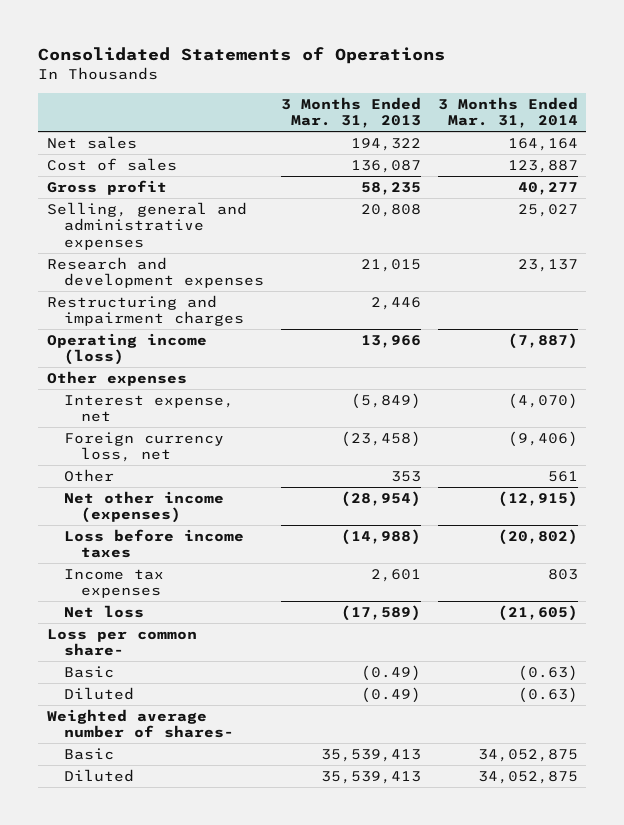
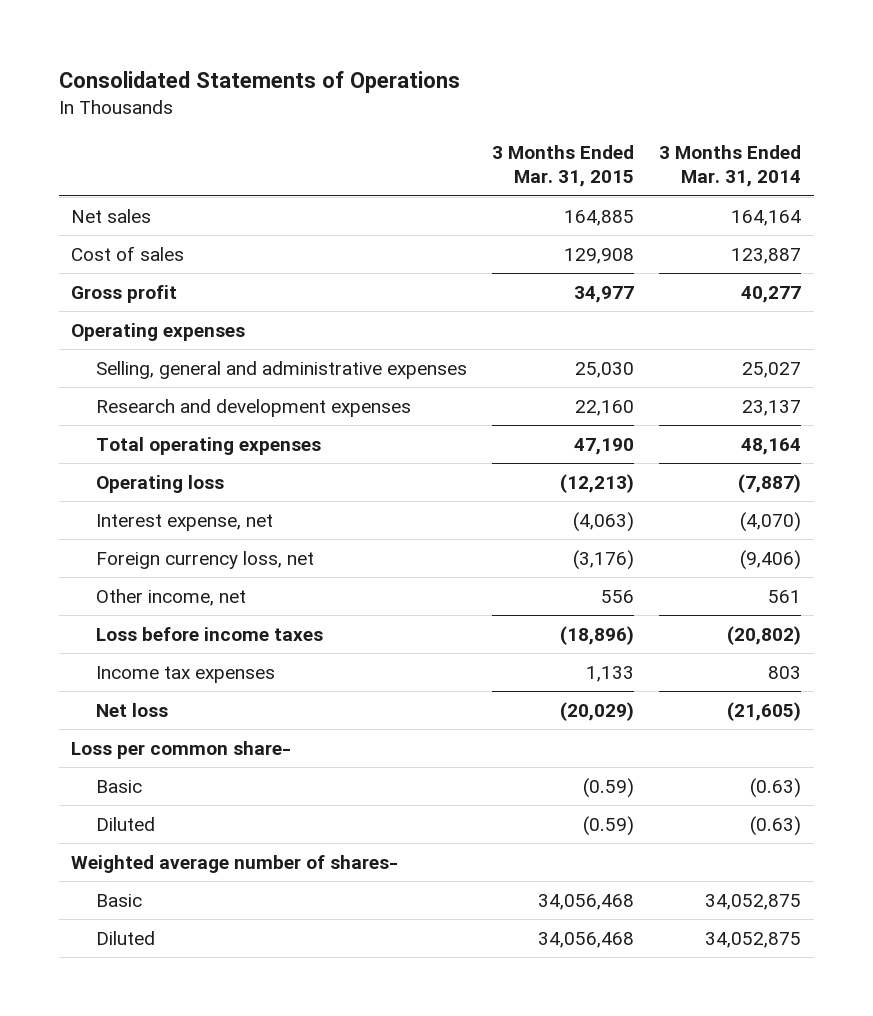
- | 3 Months Ended Mar. 31, 2013 | 3 Months Ended Mar. 31, 2014
+ | 3 Months Ended Mar. 31, 2015 | 3 Months Ended Mar. 31, 2014
+ Operating expenses
- Restructuring and impairment charges | 2,446 |
- Operating income (loss) | 13,966 | (7,887)
- Other expenses
+ Total operating expenses | 47,190 | 48,164
+ Operating loss | (12,213) | (7,887)
- Other | 353 | 561
- Net other income (expenses) | (28,954) | (12,915)
+ Other income, net | 556 | 561

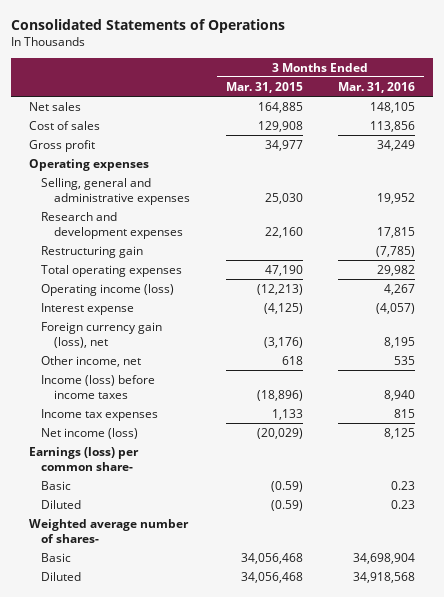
- | 3 Months Ended Mar. 31, 2015 | 3 Months Ended Mar. 31, 2014
+ | 3 Months Ended Mar. 31, 2015 | 3 Months Ended Mar. 31, 2016
+ Restructuring gain | | (7,785)
- Operating loss | (12,213) | (7,887)
- Interest expense, net | (4,063) | (4,070)
- Foreign currency loss, net | (3,176) | (9,406)
- Other income, net | 556 | 561
- Loss before income taxes | (18,896) | (20,802)
+ Operating income (loss) | (12,213) | 4,267
+ Interest expense | (4,125) | (4,057)
+ Foreign currency gain (loss), net | (3,176) | 8,195
+ Other income, net | 618 | 535
+ Income (loss) before income taxes | (18,896) | 8,940
- Net loss | (20,029) | (21,605)
- Loss per common share-
+ Net income (loss) | (20,029) | 8,125
+ Earnings (loss) per common share-

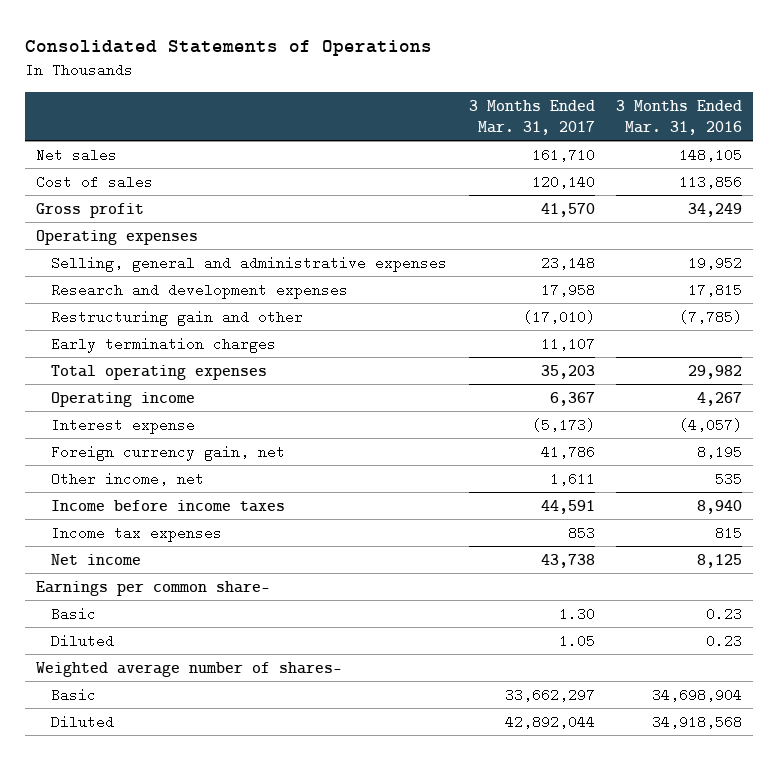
- | 3 Months Ended Mar. 31, 2015 | 3 Months Ended Mar. 31, 2016
+ | 3 Months Ended Mar. 31, 2017 | 3 Months Ended Mar. 31, 2016
- Restructuring gain | | (7,785)
+ Restructuring gain and other | (17,010) | (7,785)
+ Early termination charges | 11,107 |
- Operating income (loss) | (12,213) | 4,267
+ Operating income | 6,367 | 4,267
- Foreign currency gain (loss), net | (3,176) | 8,195
+ Foreign currency gain, net | 41,786 | 8,195
- Income (loss) before income taxes | (18,896) | 8,940
+ Income before income taxes | 44,591 | 8,940
- Net income (loss) | (20,029) | 8,125
- Earnings (loss) per common share-
+ Net income | 43,738 | 8,125
+ Earnings per common share-

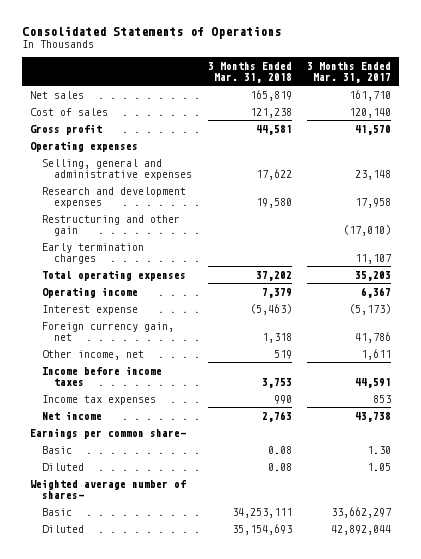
- | 3 Months Ended Mar. 31, 2017 | 3 Months Ended Mar. 31, 2016
+ | 3 Months Ended Mar. 31, 2018 | 3 Months Ended Mar. 31, 2017
- Restructuring gain and other | (17,010) | (7,785)
+ Restructuring and other gain | | (17,010)

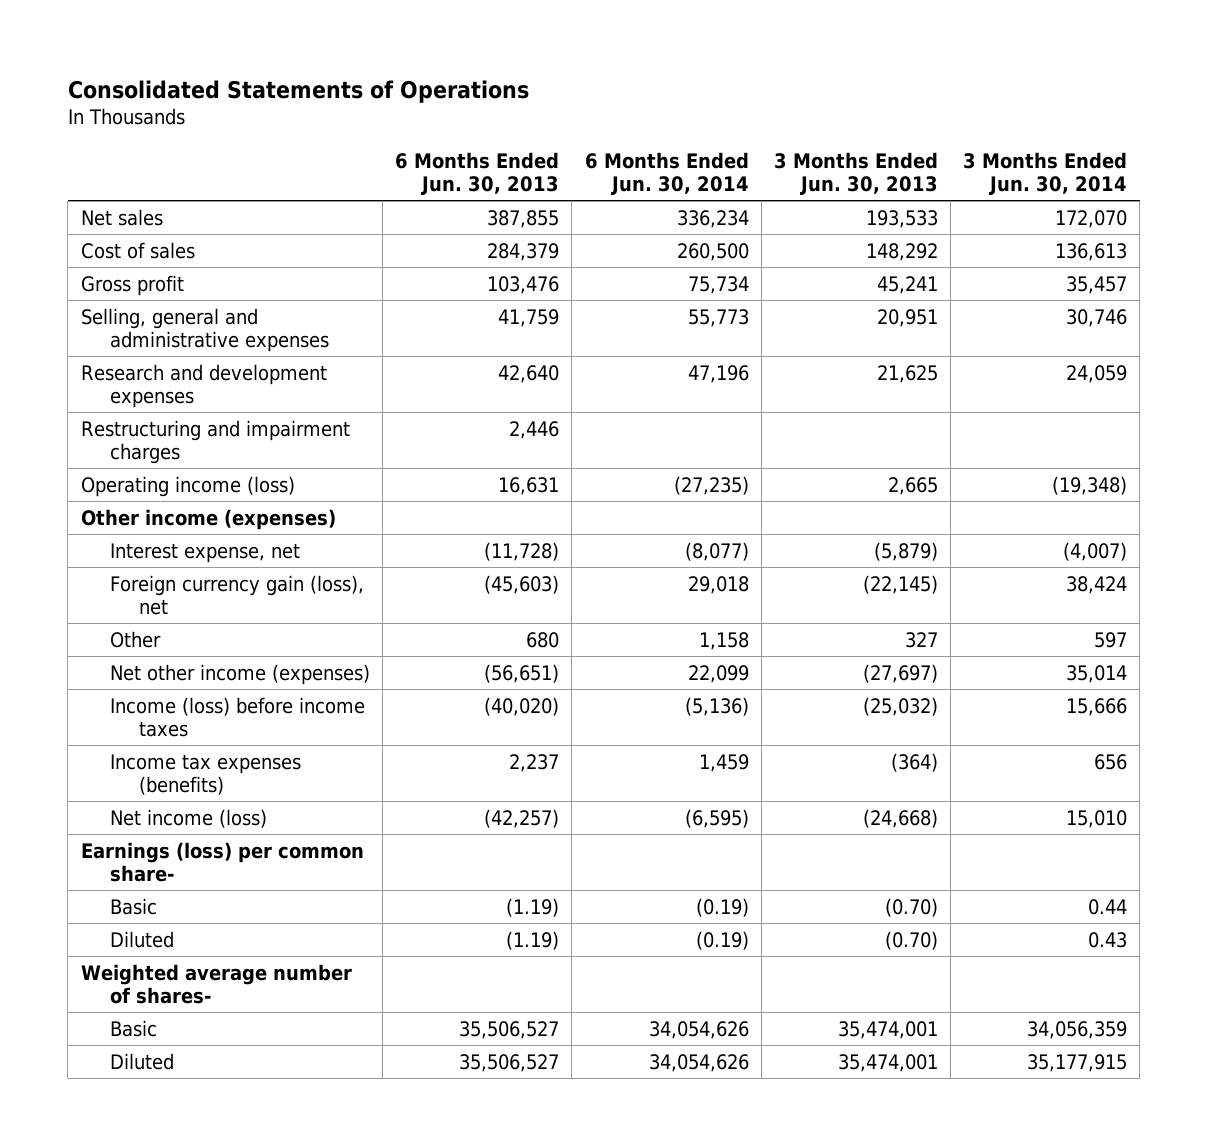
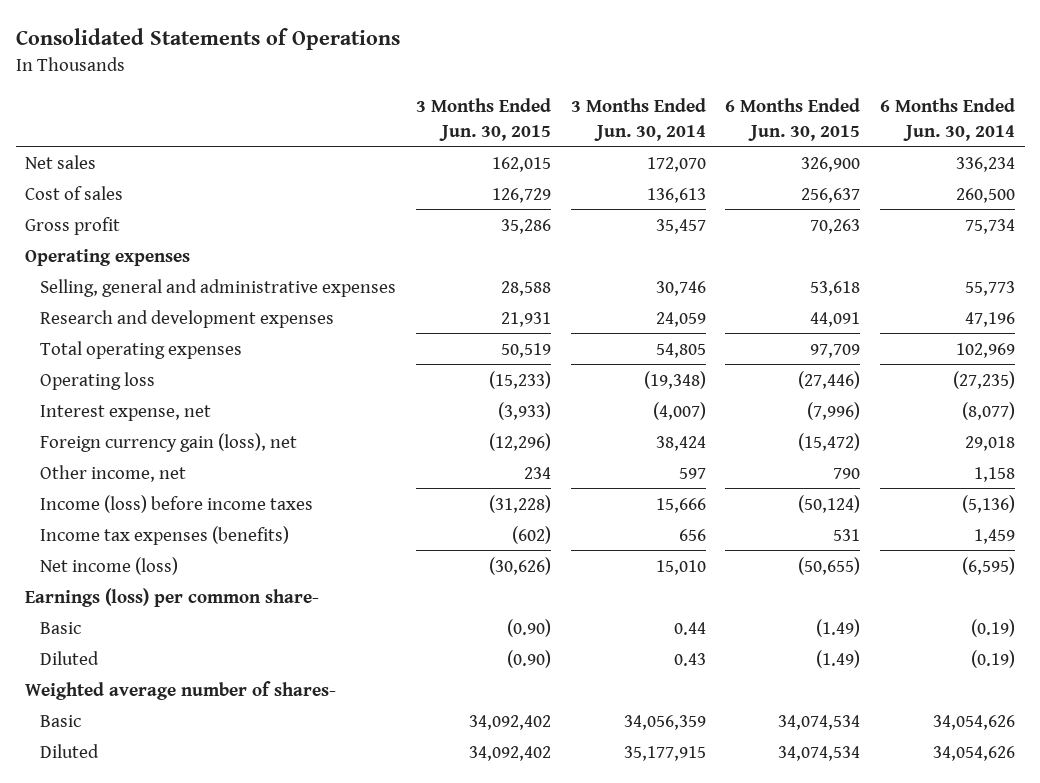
- | 6 Months Ended Jun. 30, 2013 | 6 Months Ended Jun. 30, 2014 | 3 Months Ended Jun. 30, 2013 | 3 Months Ended Jun. 30, 2014
+ | 3 Months Ended Jun. 30, 2015 | 3 Months Ended Jun. 30, 2014 | 6 Months Ended Jun. 30, 2015 | 6 Months Ended Jun. 30, 2014
+ Operating expenses
- Restructuring and impairment charges | 2,446 | | |
- Operating income (loss) | 16,631 | (27,235) | 2,665 | (19,348)
- Other income (expenses)
+ Total operating expenses | 50,519 | 54,805 | 97,709 | 102,969
+ Operating loss | (15,233) | (19,348) | (27,446) | (27,235)
- Other | 680 | 1,158 | 327 | 597
- Net other income (expenses) | (56,651) | 22,099 | (27,697) | 35,014
+ Other income, net | 234 | 597 | 790 | 1,158

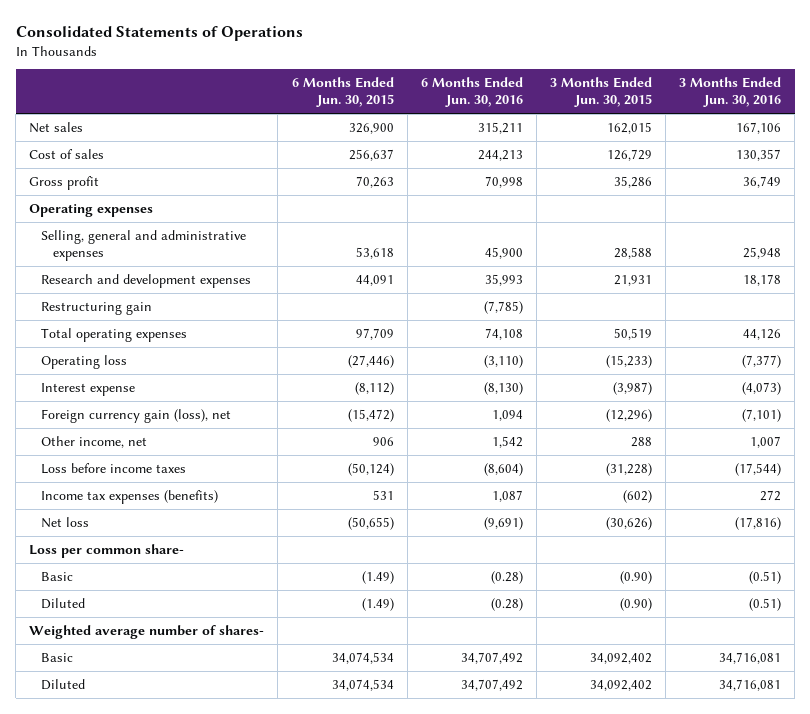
- | 3 Months Ended Jun. 30, 2015 | 3 Months Ended Jun. 30, 2014 | 6 Months Ended Jun. 30, 2015 | 6 Months Ended Jun. 30, 2014
+ | 6 Months Ended Jun. 30, 2015 | 6 Months Ended Jun. 30, 2016 | 3 Months Ended Jun. 30, 2015 | 3 Months Ended Jun. 30, 2016
+ Restructuring gain | | (7,785) | |
- Interest expense, net | (3,933) | (4,007) | (7,996) | (8,077)
+ Interest expense | (8,112) | (8,130) | (3,987) | (4,073)
- Other income, net | 234 | 597 | 790 | 1,158
- Income (loss) before income taxes | (31,228) | 15,666 | (50,124) | (5,136)
+ Other income, net | 906 | 1,542 | 288 | 1,007
+ Loss before income taxes | (50,124) | (8,604) | (31,228) | (17,544)
- Net income (loss) | (30,626) | 15,010 | (50,655) | (6,595)
- Earnings (loss) per common share-
+ Net loss | (50,655) | (9,691) | (30,626) | (17,816)
+ Loss per common share-

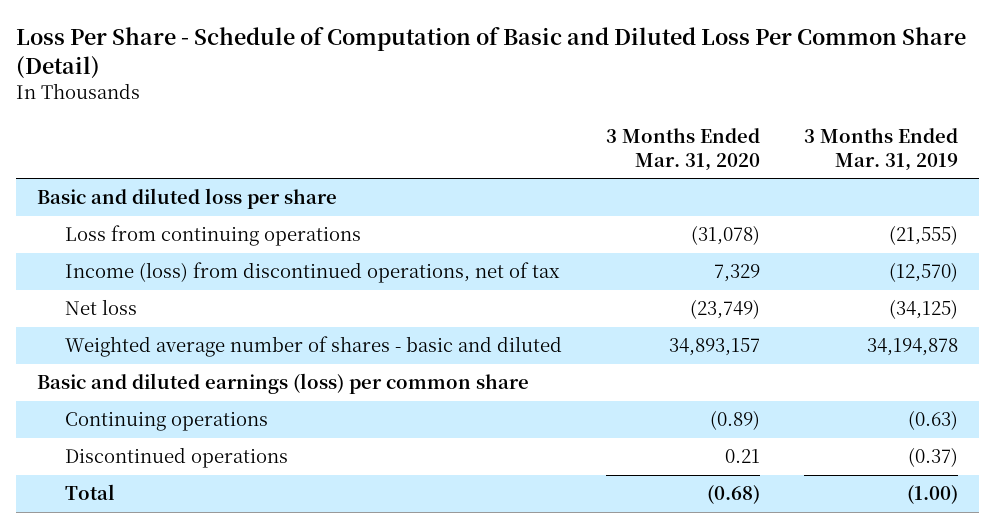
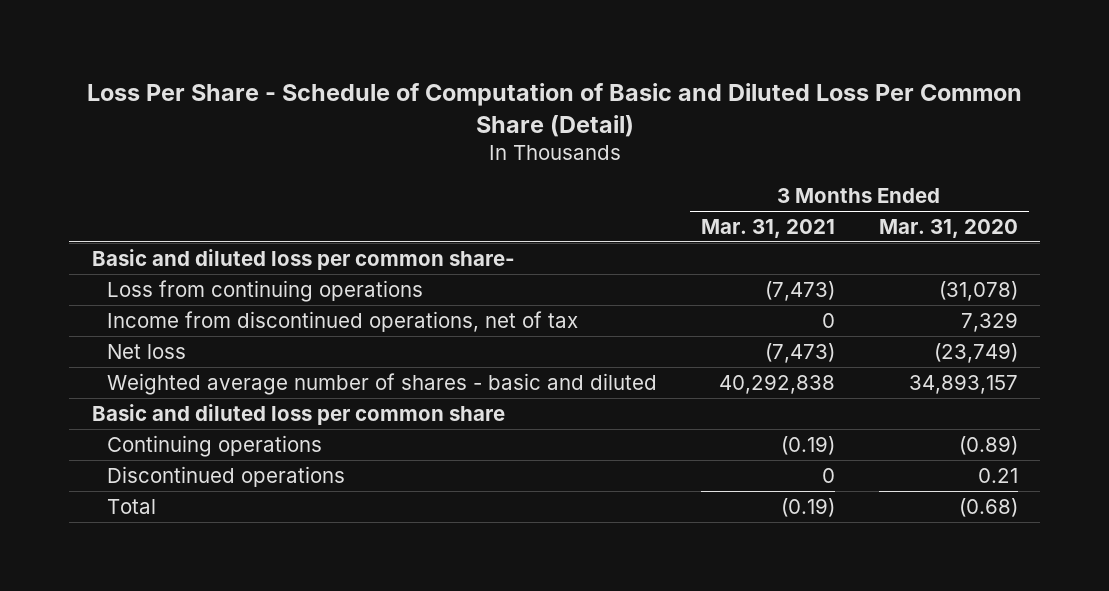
- | 3 Months Ended Mar. 31, 2020 | 3 Months Ended Mar. 31, 2019
+ | 3 Months Ended Mar. 31, 2021 | 3 Months Ended Mar. 31, 2020
- Basic and diluted loss per share
+ Basic and diluted loss per common share-
- Income (loss) from discontinued operations, net of tax | 7,329 | (12,570)
+ Income from discontinued operations, net of tax | 0 | 7,329
- Basic and diluted earnings (loss) per common share
+ Basic and diluted loss per common share

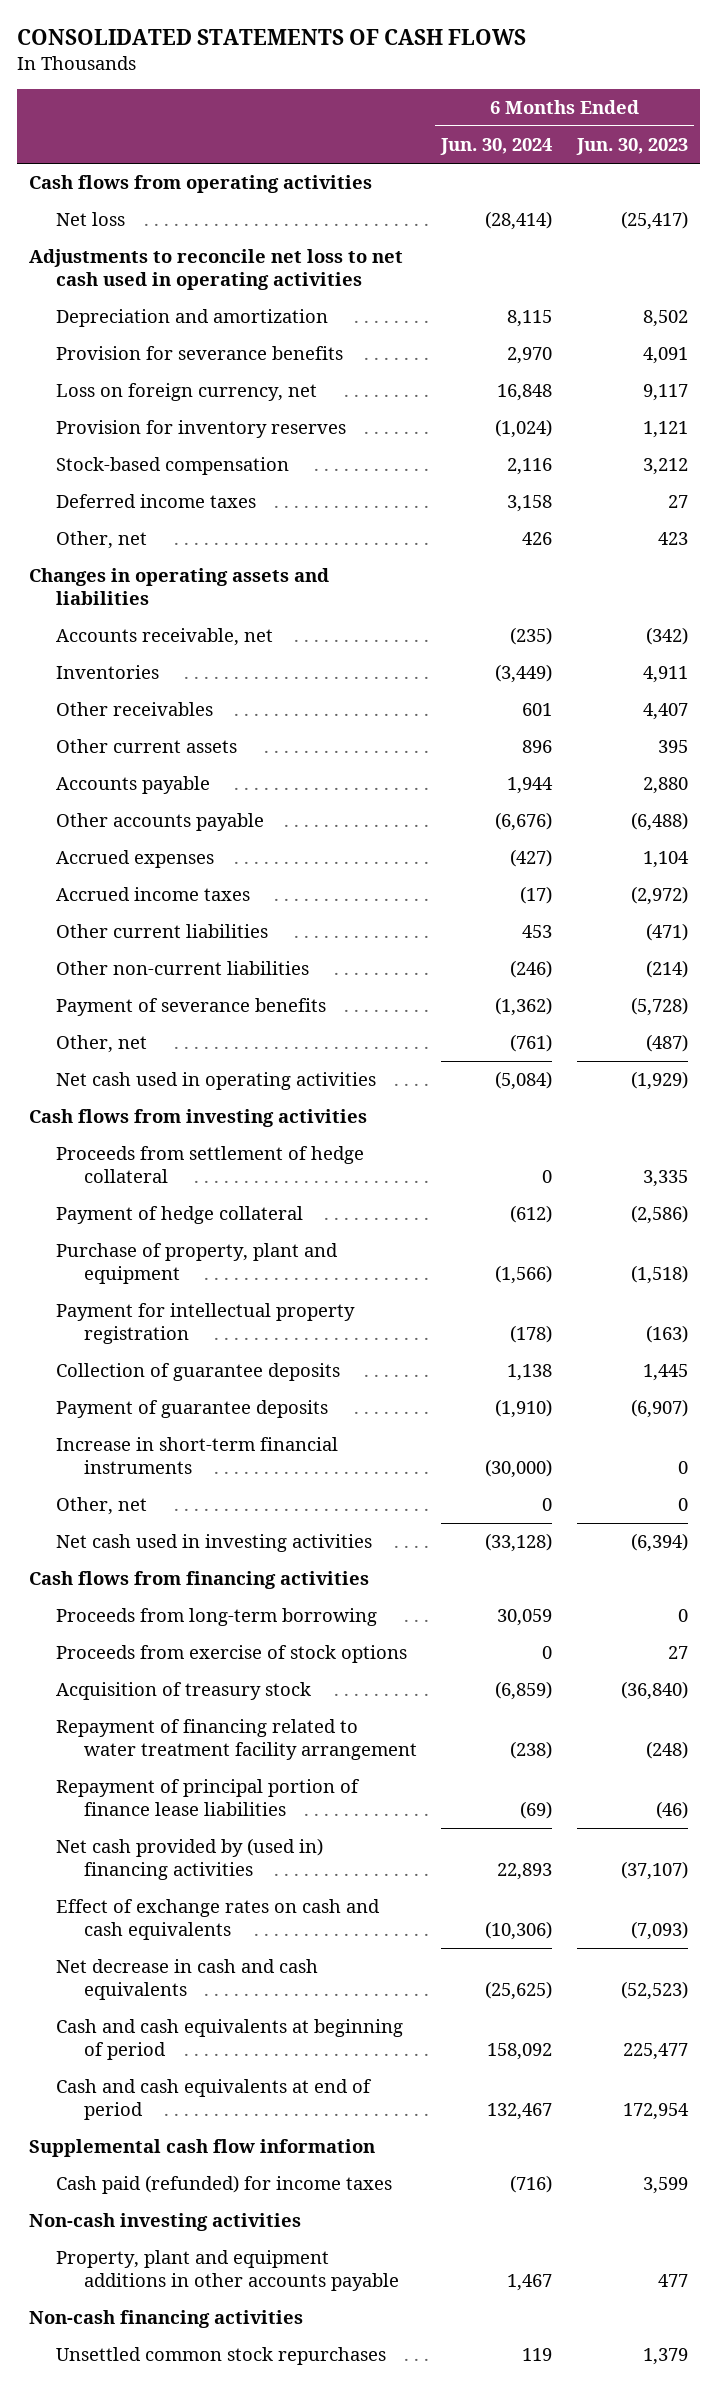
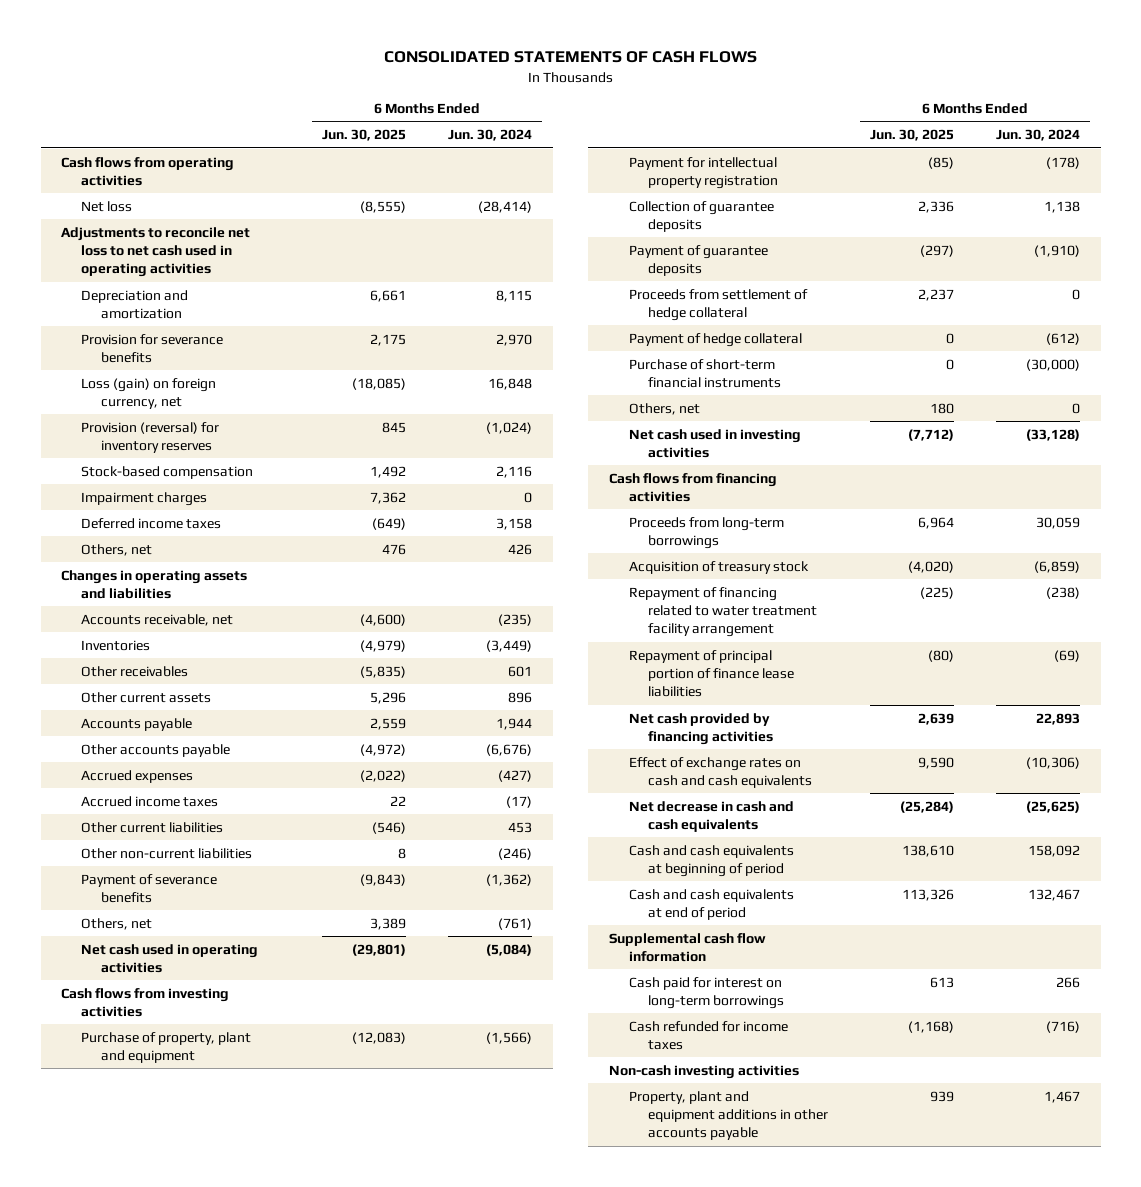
- | 6 Months Ended Jun. 30, 2024 | 6 Months Ended Jun. 30, 2023
+ | 6 Months Ended Jun. 30, 2025 | 6 Months Ended Jun. 30, 2024
- Loss on foreign currency, net | 16,848 | 9,117
- Provision for inventory reserves | (1,024) | 1,121
+ Loss (gain) on foreign currency, net | (18,085) | 16,848
+ Provision (reversal) for inventory reserves | 845 | (1,024)
+ Impairment charges | 7,362 | 0
- Other, net | 426 | 423
+ Others, net | 476 | 426
- Other, net | (761) | (487)
+ Others, net | 3,389 | (761)
- Increase in short-term financial instruments | (30,000) | 0
- Other, net | 0 | 0
moved down: Proceeds from settlement of hedge collateral | 2,237 | 0
moved down: Payment of hedge collateral | 0 | (612)
+ Purchase of short-term financial instruments | 0 | (30,000)
+ Others, net | 180 | 0
- Proceeds from long-term borrowing | 30,059 | 0
- Proceeds from exercise of stock options | 0 | 27
+ Proceeds from long-term borrowings | 6,964 | 30,059
- Net cash provided by (used in) financing activities | 22,893 | (37,107)
+ Net cash provided by financing activities | 2,639 | 22,893
- Cash paid (refunded) for income taxes | (716) | 3,599
+ Cash paid for interest on long-term borrowings | 613 | 266
+ Cash refunded for income taxes | (1,168) | (716)
- Non-cash financing activities
- Unsettled common stock repurchases | 119 | 1,379

